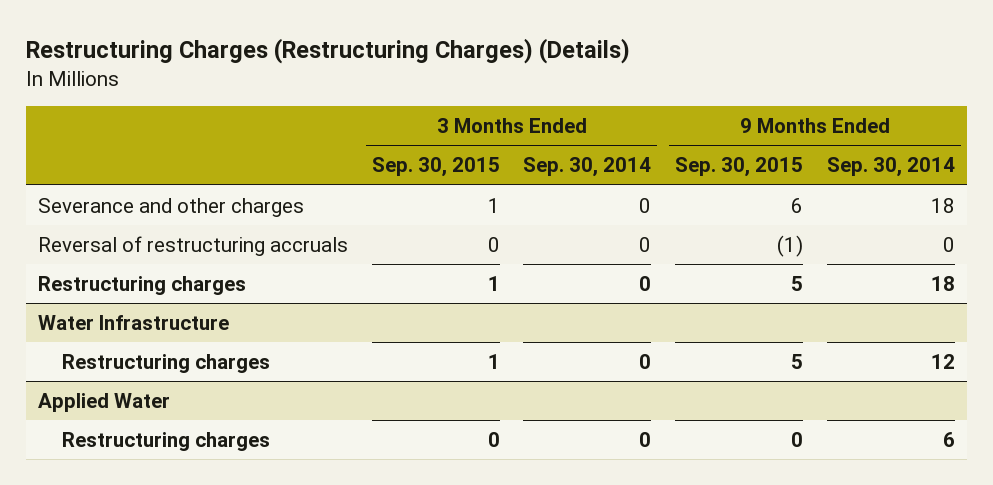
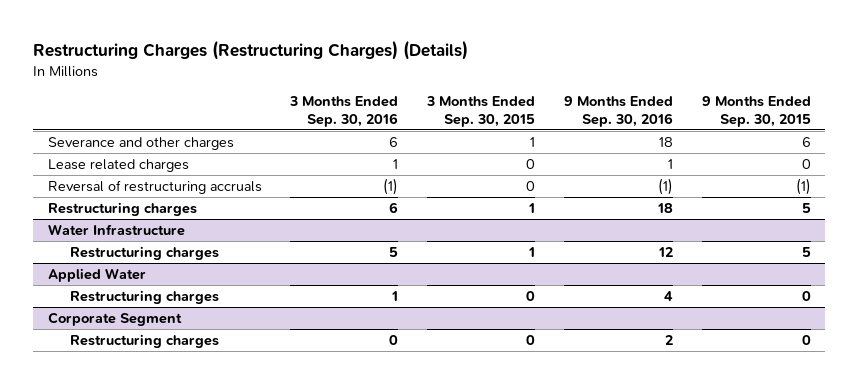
- | 3 Months Ended Sep. 30, 2015 | 3 Months Ended Sep. 30, 2014 | 9 Months Ended Sep. 30, 2015 | 9 Months Ended Sep. 30, 2014
+ | 3 Months Ended Sep. 30, 2016 | 3 Months Ended Sep. 30, 2015 | 9 Months Ended Sep. 30, 2016 | 9 Months Ended Sep. 30, 2015
+ Lease related charges | 1 | 0 | 1 | 0
+ Corporate Segment
+ Restructuring charges | 0 | 0 | 2 | 0

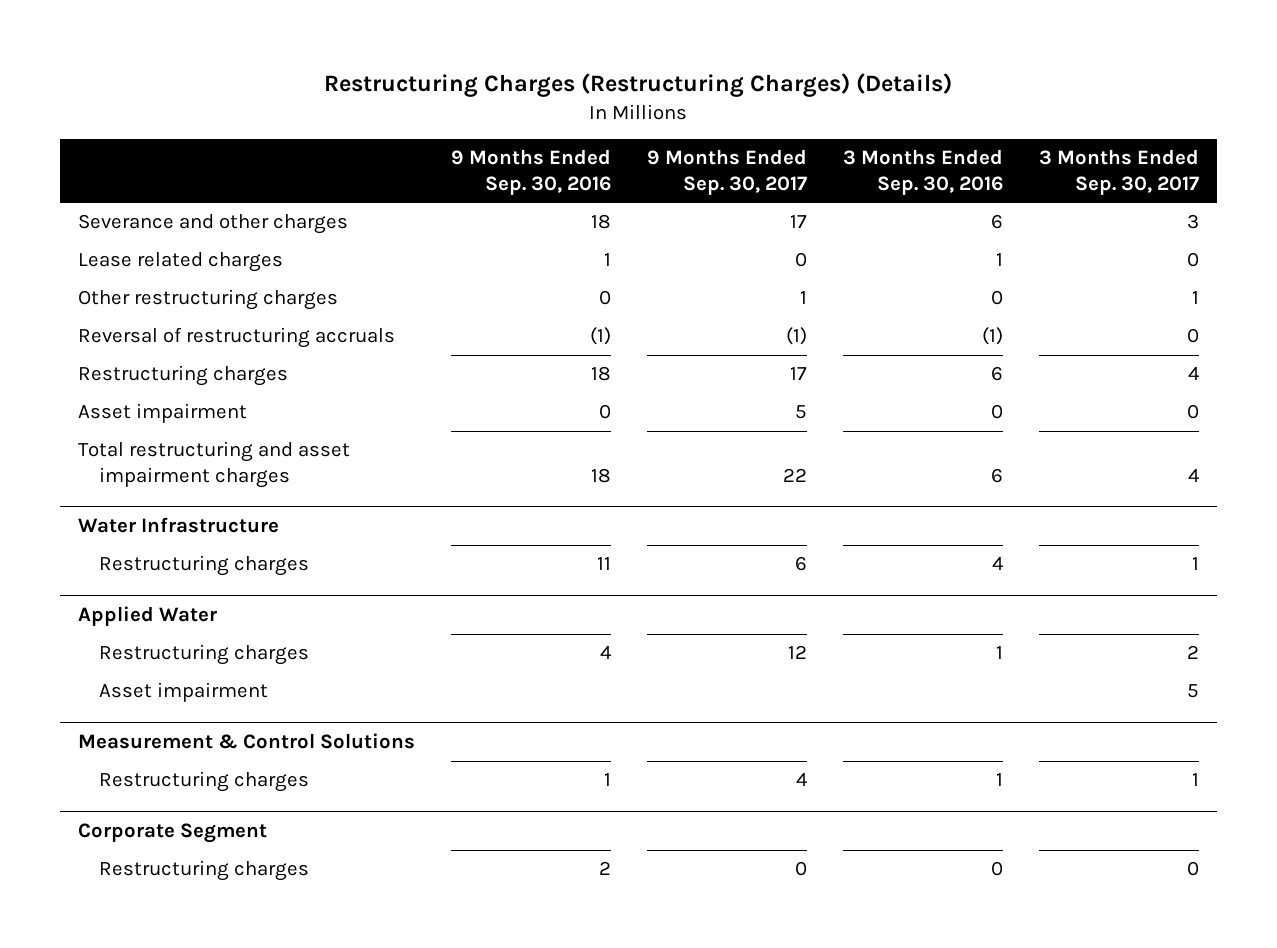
- | 3 Months Ended Sep. 30, 2016 | 3 Months Ended Sep. 30, 2015 | 9 Months Ended Sep. 30, 2016 | 9 Months Ended Sep. 30, 2015
+ | 9 Months Ended Sep. 30, 2016 | 9 Months Ended Sep. 30, 2017 | 3 Months Ended Sep. 30, 2016 | 3 Months Ended Sep. 30, 2017
+ Other restructuring charges | 0 | 1 | 0 | 1
+ Asset impairment | 0 | 5 | 0 | 0
+ Total restructuring and asset impairment charges | 18 | 22 | 6 | 4
@ Water Infrastructure
- Restructuring charges | 5 | 1 | 12 | 5
+ Restructuring charges | 11 | 6 | 4 | 1
@ Applied Water
+ Asset impairment | | | | 5
+ Measurement & Control Solutions
+ Restructuring charges | 1 | 4 | 1 | 1

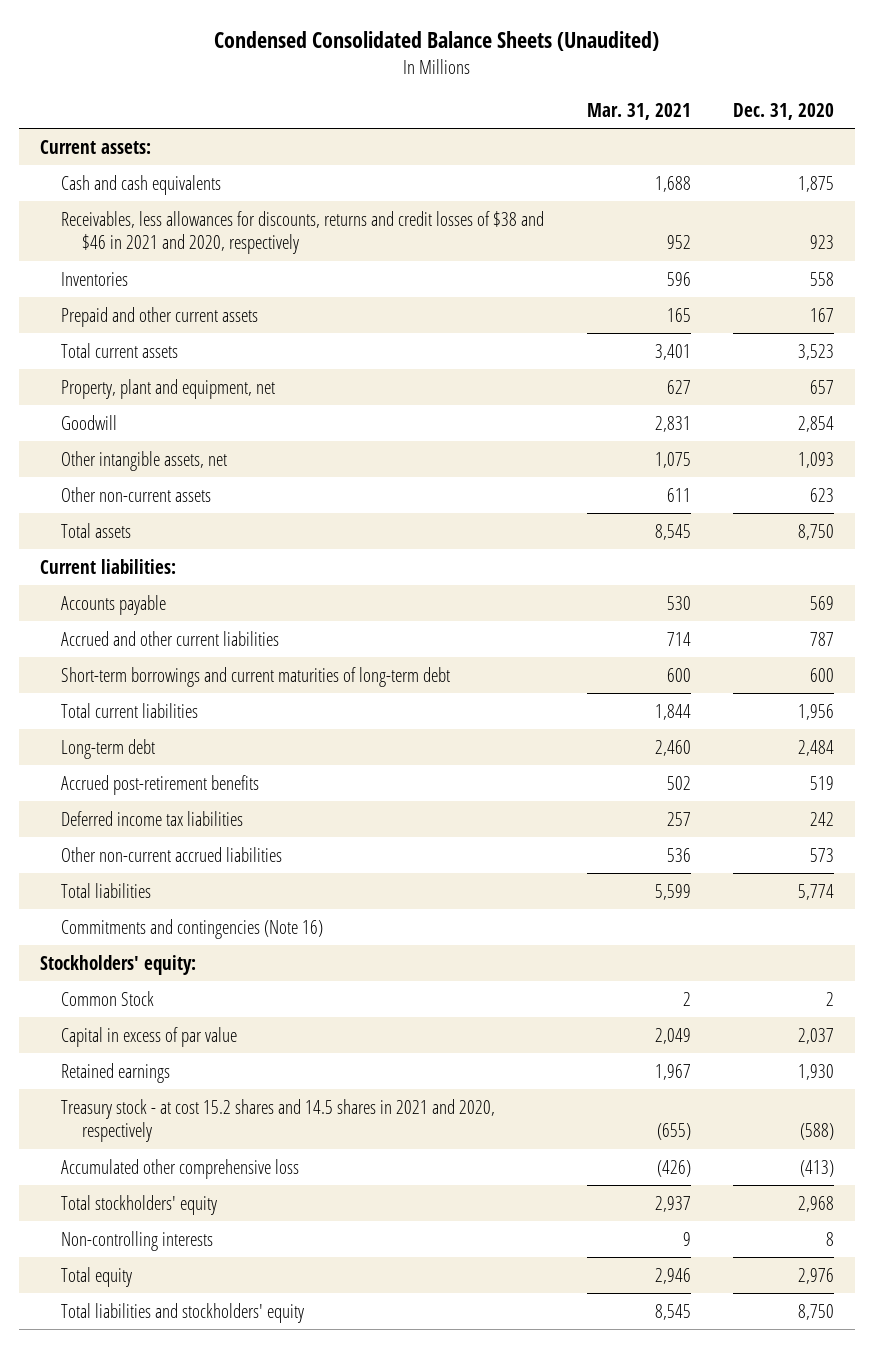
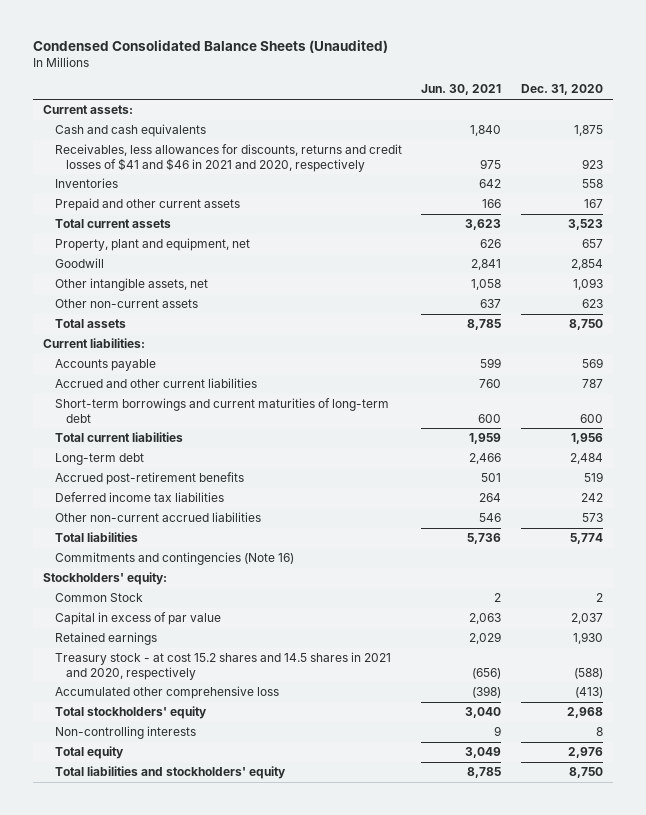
- | Mar. 31, 2021 | Dec. 31, 2020
+ | Jun. 30, 2021 | Dec. 31, 2020
- Receivables, less allowances for discounts, returns and credit losses of $38 and $46 in 2021 and 2020, respectively | 952 | 923
+ Receivables, less allowances for discounts, returns and credit losses of $41 and $46 in 2021 and 2020, respectively | 975 | 923

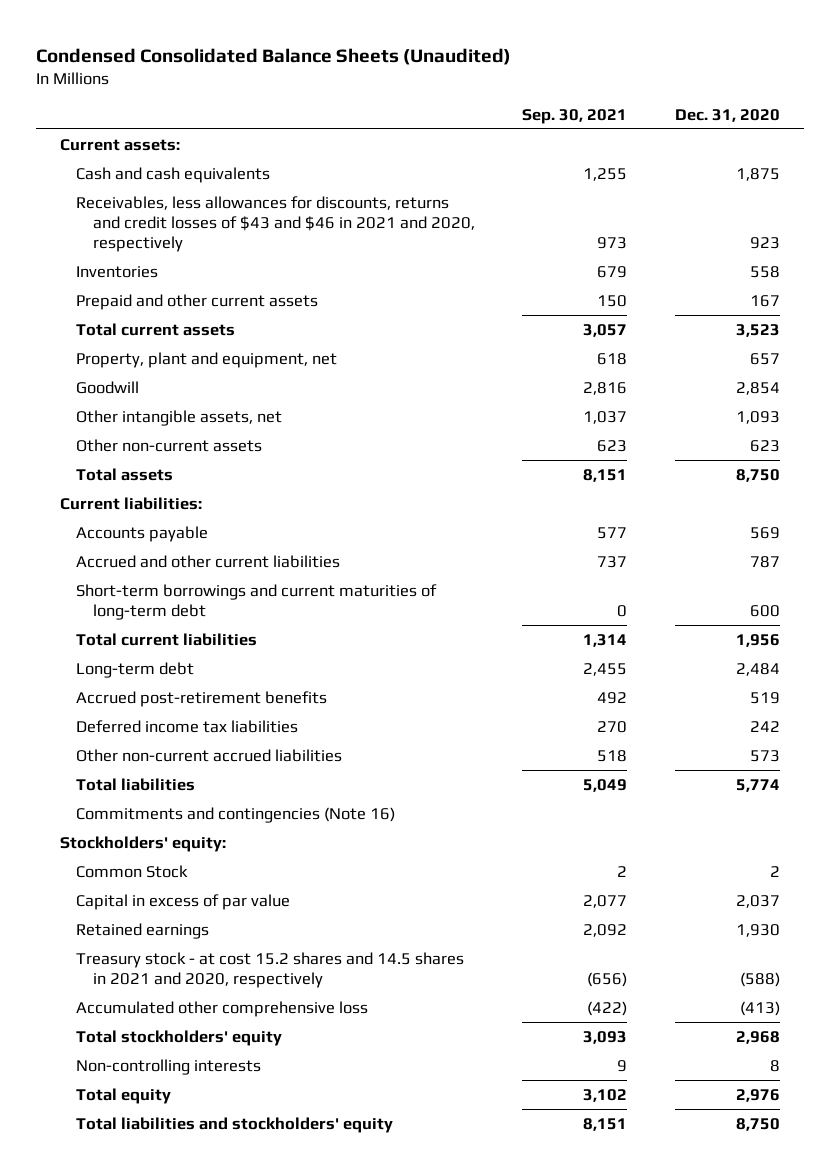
- | Jun. 30, 2021 | Dec. 31, 2020
+ | Sep. 30, 2021 | Dec. 31, 2020
- Receivables, less allowances for discounts, returns and credit losses of $41 and $46 in 2021 and 2020, respectively | 975 | 923
+ Receivables, less allowances for discounts, returns and credit losses of $43 and $46 in 2021 and 2020, respectively | 973 | 923

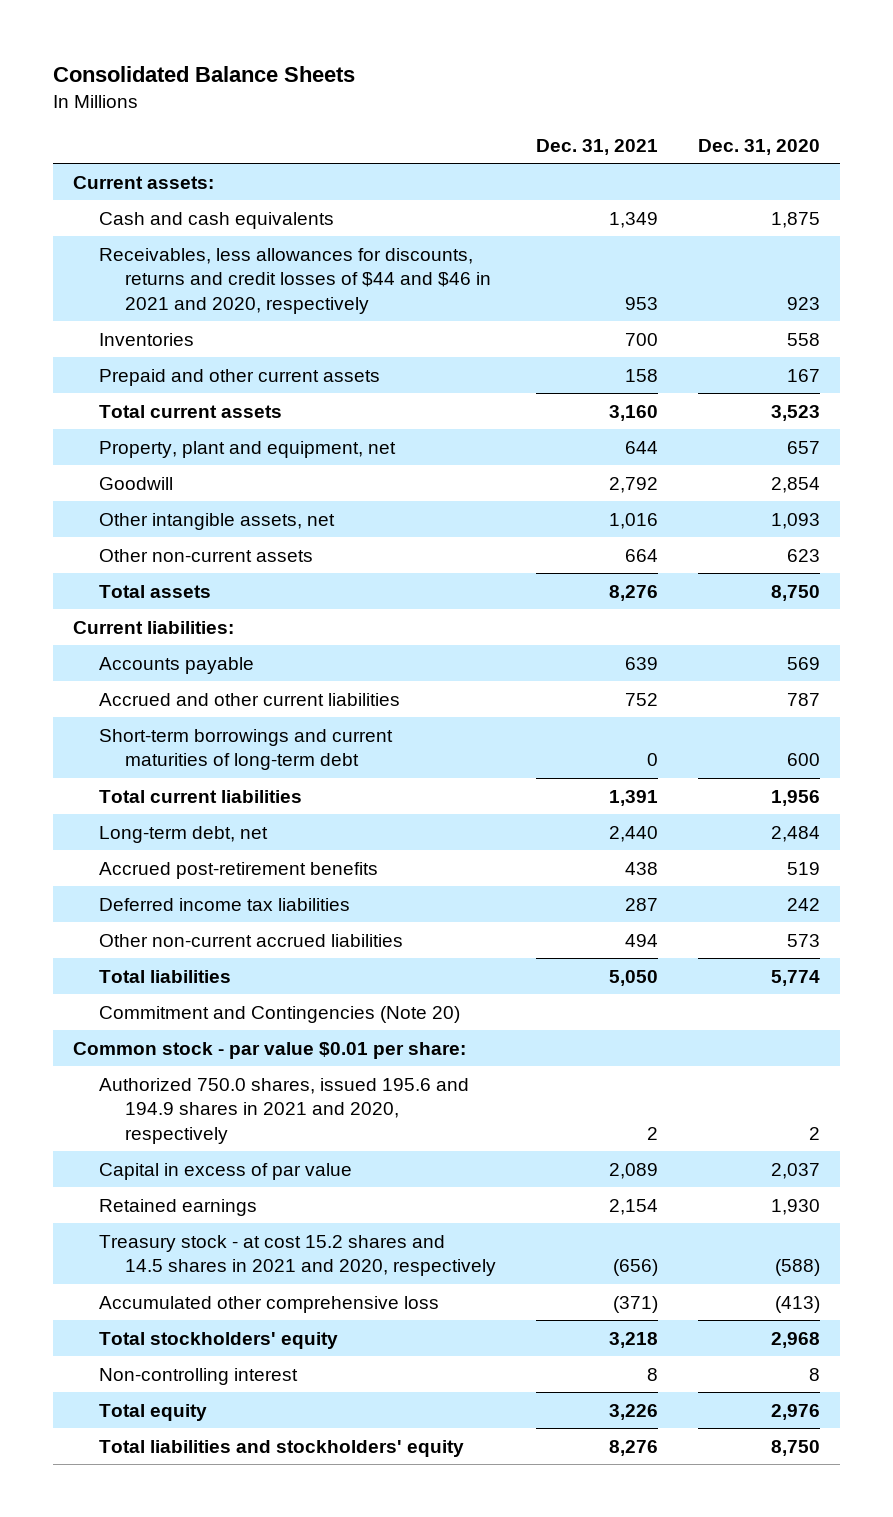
- Condensed Consolidated Balance Sheets (Unaudited)
+ Consolidated Balance Sheets
- | Sep. 30, 2021 | Dec. 31, 2020
+ | Dec. 31, 2021 | Dec. 31, 2020
- Receivables, less allowances for discounts, returns and credit losses of $43 and $46 in 2021 and 2020, respectively | 973 | 923
+ Receivables, less allowances for discounts, returns and credit losses of $44 and $46 in 2021 and 2020, respectively | 953 | 923
- Long-term debt | 2,455 | 2,484
+ Long-term debt, net | 2,440 | 2,484
- Commitments and contingencies (Note 16)
- Stockholders' equity:
- Common Stock | 2 | 2
+ Commitment and Contingencies (Note 20)
+ Common stock - par value $0.01 per share:
+ Authorized 750.0 shares, issued 195.6 and 194.9 shares in 2021 and 2020, respectively | 2 | 2
- Non-controlling interests | 9 | 8
+ Non-controlling interest | 8 | 8

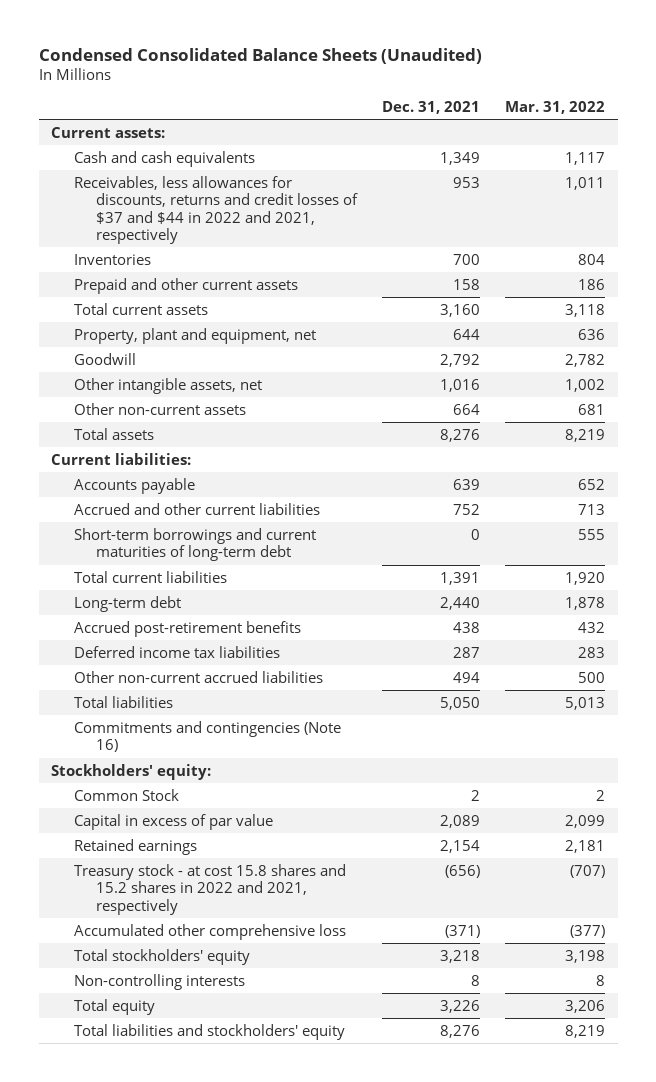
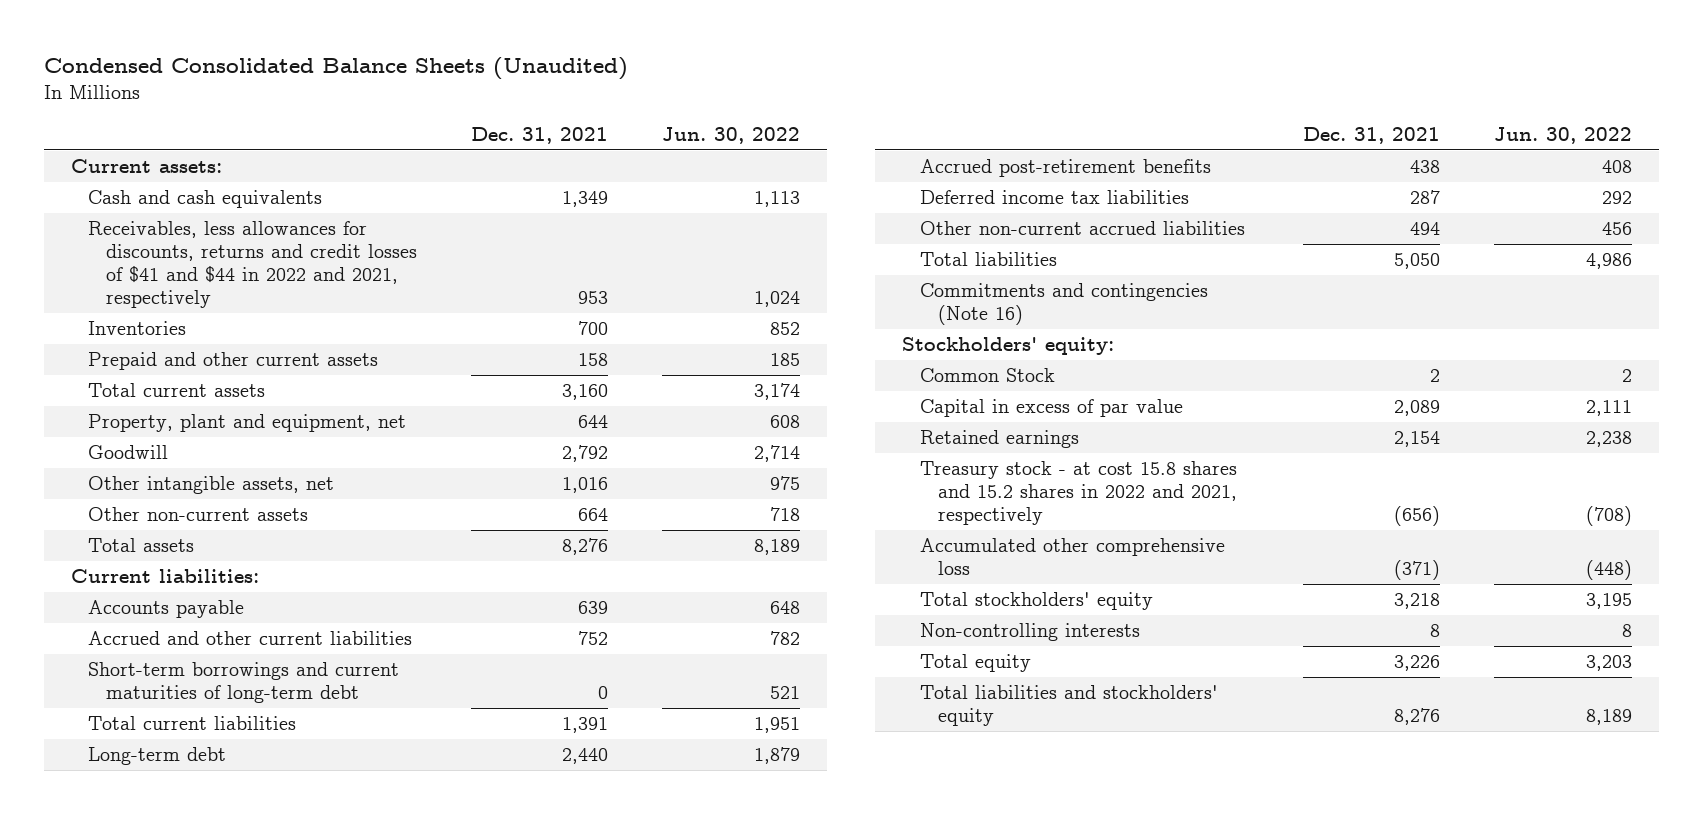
- | Dec. 31, 2021 | Mar. 31, 2022
+ | Dec. 31, 2021 | Jun. 30, 2022
- Receivables, less allowances for discounts, returns and credit losses of $37 and $44 in 2022 and 2021, respectively | 953 | 1,011
+ Receivables, less allowances for discounts, returns and credit losses of $41 and $44 in 2022 and 2021, respectively | 953 | 1,024

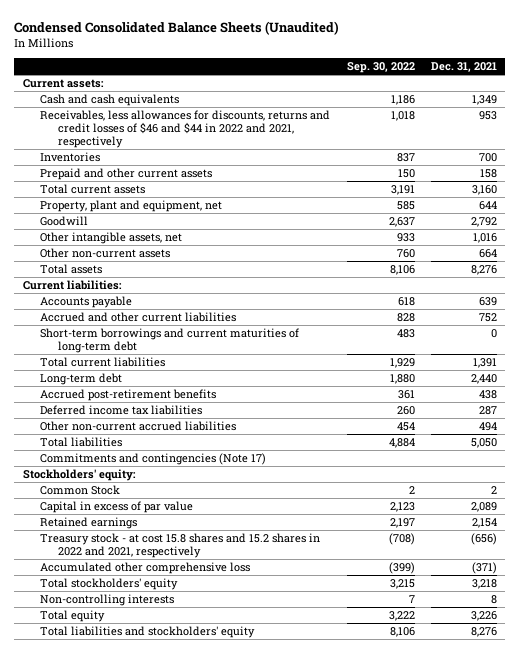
- | Dec. 31, 2021 | Jun. 30, 2022
+ | Sep. 30, 2022 | Dec. 31, 2021
- Receivables, less allowances for discounts, returns and credit losses of $41 and $44 in 2022 and 2021, respectively | 953 | 1,024
+ Receivables, less allowances for discounts, returns and credit losses of $46 and $44 in 2022 and 2021, respectively | 1,018 | 953
- Commitments and contingencies (Note 16)
+ Commitments and contingencies (Note 17)

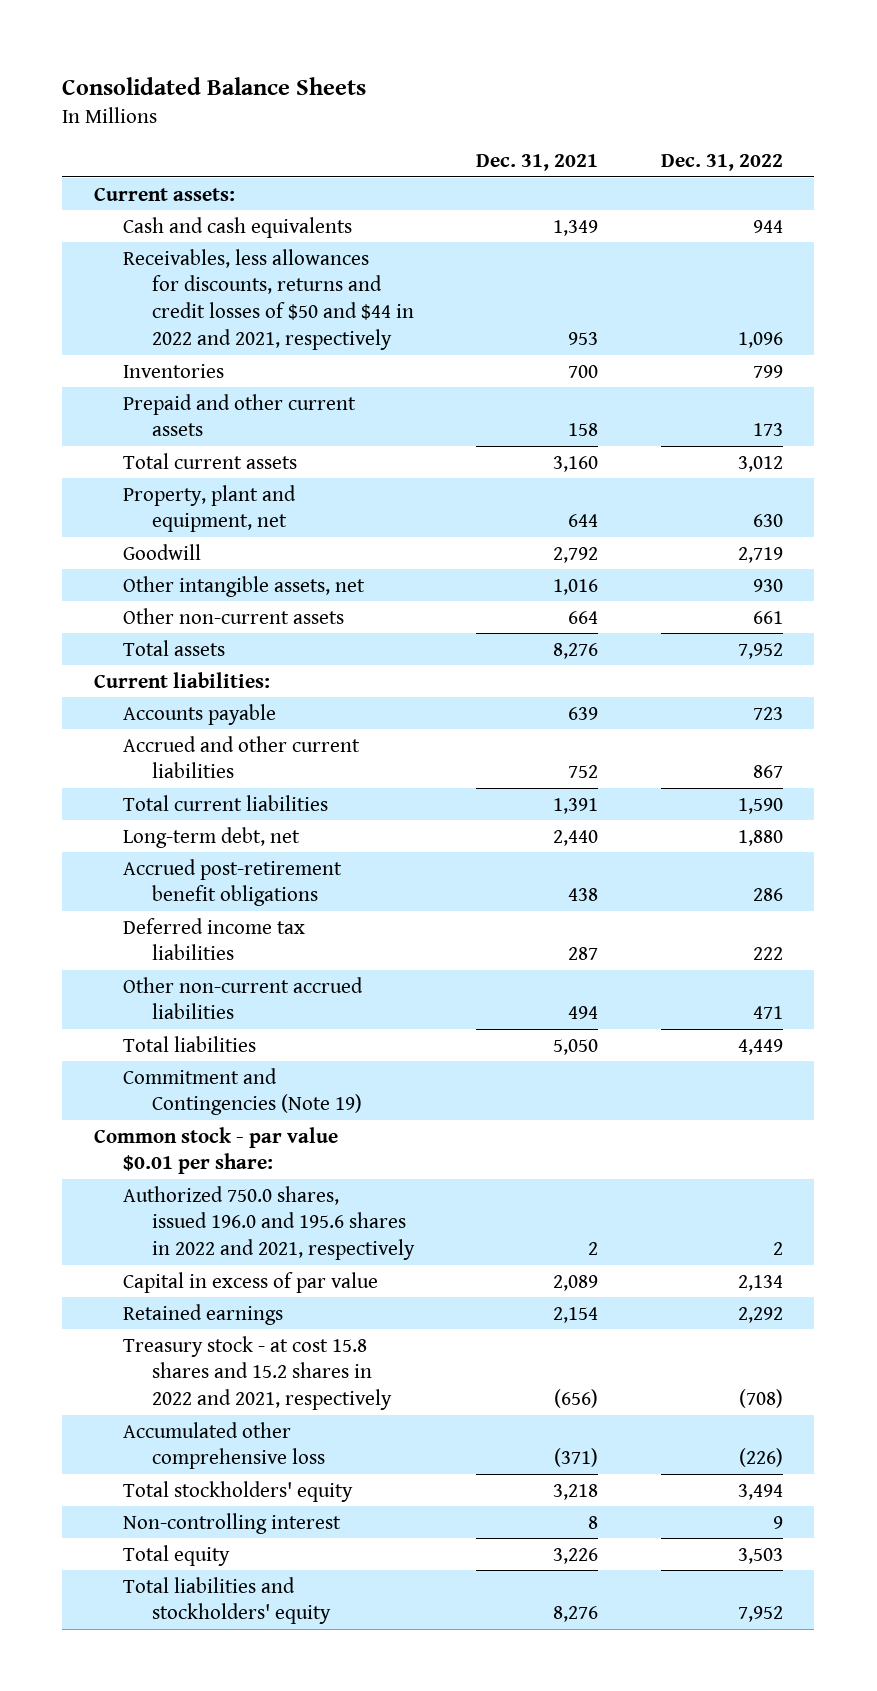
- Condensed Consolidated Balance Sheets (Unaudited)
+ Consolidated Balance Sheets
- | Sep. 30, 2022 | Dec. 31, 2021
+ | Dec. 31, 2021 | Dec. 31, 2022
- Receivables, less allowances for discounts, returns and credit losses of $46 and $44 in 2022 and 2021, respectively | 1,018 | 953
+ Receivables, less allowances for discounts, returns and credit losses of $50 and $44 in 2022 and 2021, respectively | 953 | 1,096
- Short-term borrowings and current maturities of long-term debt | 483 | 0
- Long-term debt | 1,880 | 2,440
- Accrued post-retirement benefits | 361 | 438
+ Long-term debt, net | 2,440 | 1,880
+ Accrued post-retirement benefit obligations | 438 | 286
- Commitments and contingencies (Note 17)
- Stockholders' equity:
- Common Stock | 2 | 2
+ Commitment and Contingencies (Note 19)
+ Common stock - par value $0.01 per share:
+ Authorized 750.0 shares, issued 196.0 and 195.6 shares in 2022 and 2021, respectively | 2 | 2
- Non-controlling interests | 7 | 8
+ Non-controlling interest | 8 | 9

